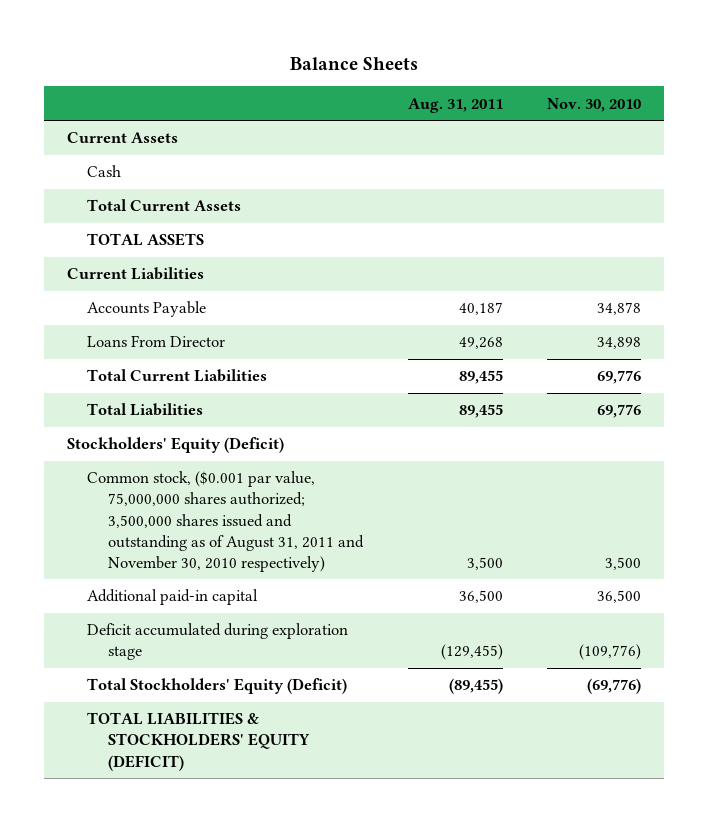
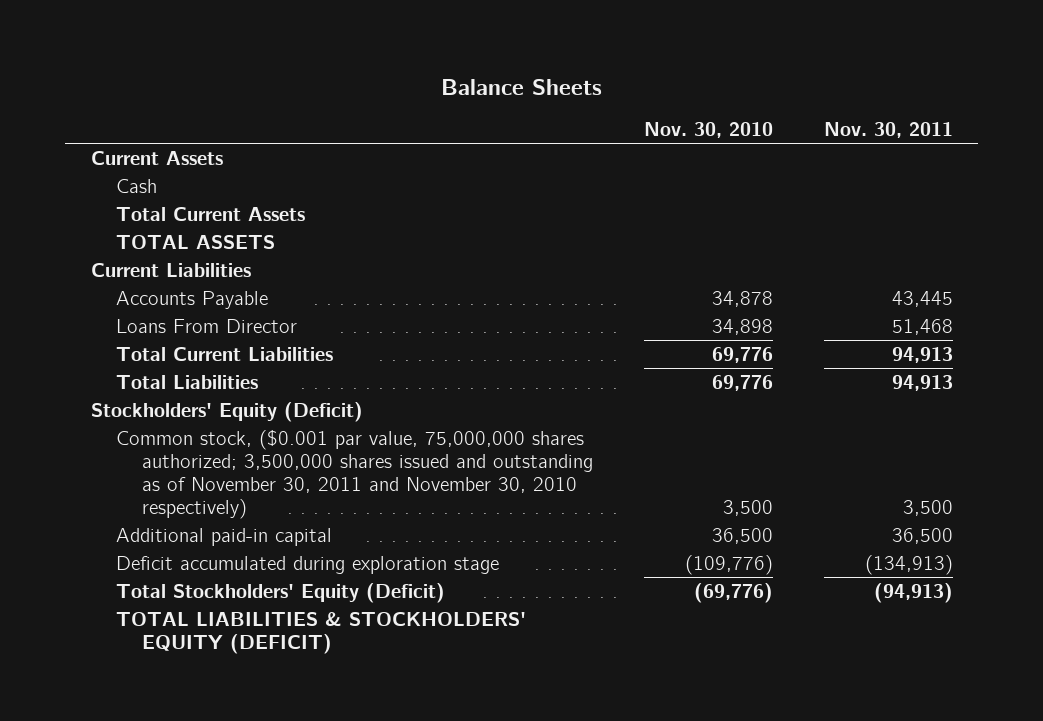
- | Aug. 31, 2011 | Nov. 30, 2010
+ | Nov. 30, 2010 | Nov. 30, 2011
- Common stock, ($0.001 par value, 75,000,000 shares authorized; 3,500,000 shares issued and outstanding as of August 31, 2011 and November 30, 2010 respectively) | 3,500 | 3,500
+ Common stock, ($0.001 par value, 75,000,000 shares authorized; 3,500,000 shares issued and outstanding as of November 30, 2011 and November 30, 2010 respectively) | 3,500 | 3,500

